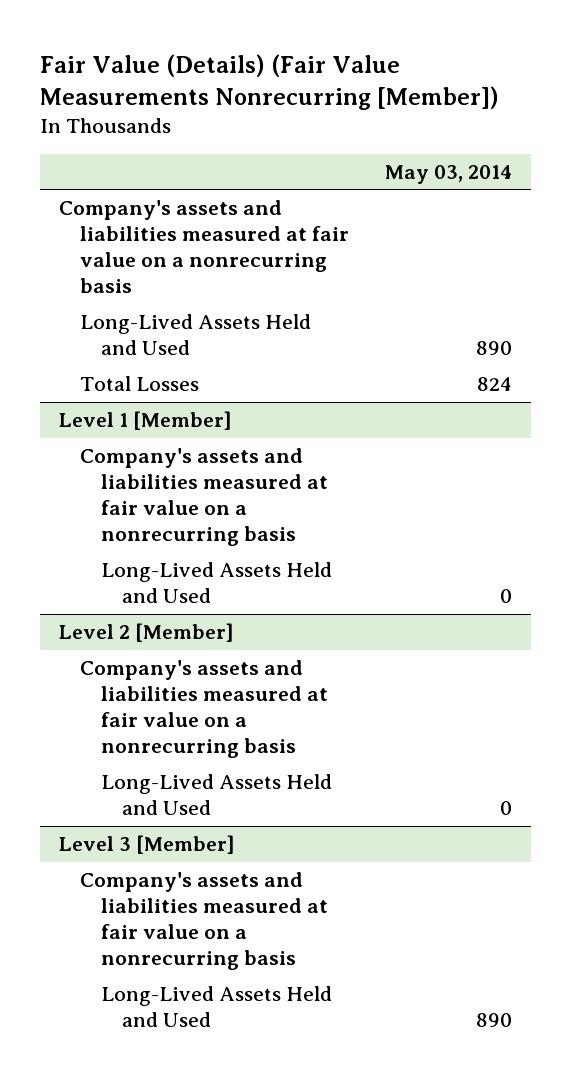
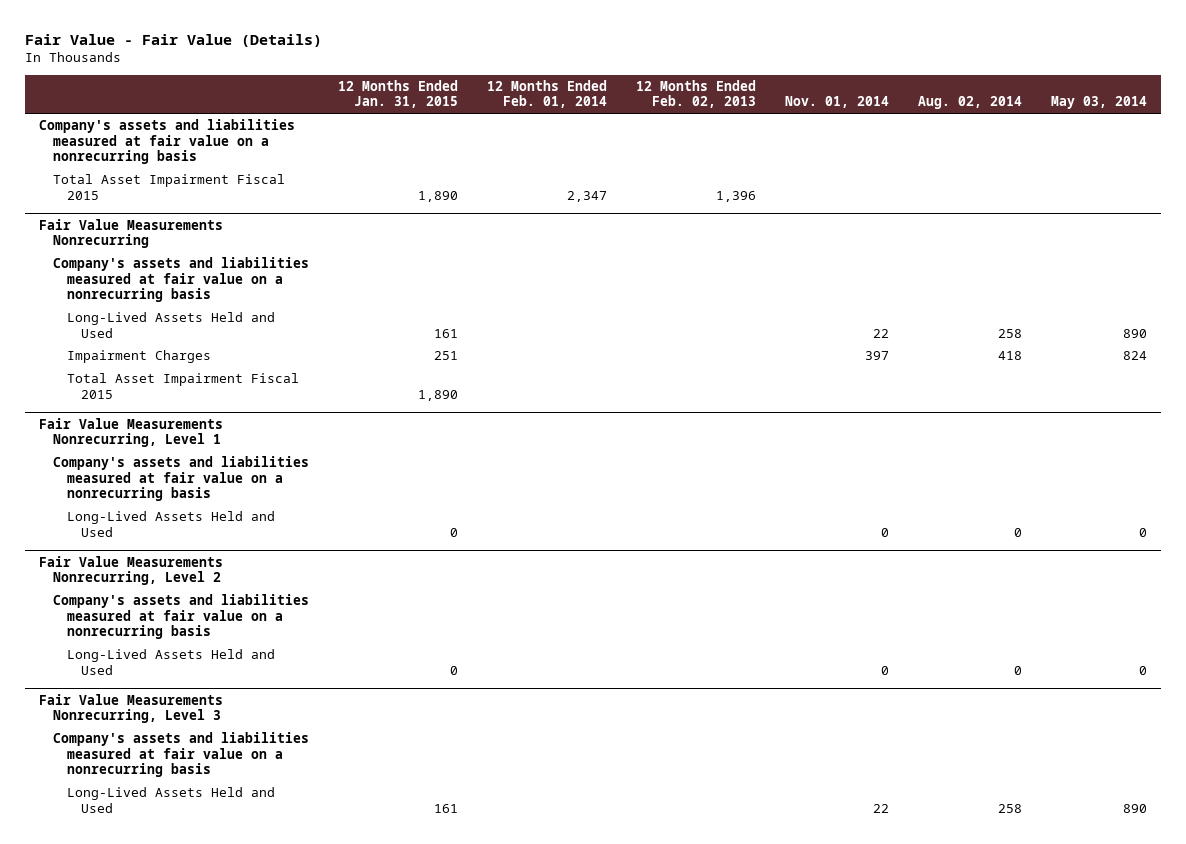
- Fair Value (Details) (Fair Value Measurements Nonrecurring [Member])
+ Fair Value - Fair Value (Details)
- | May 03, 2014
+ | 12 Months Ended Jan. 31, 2015 | 12 Months Ended Feb. 01, 2014 | 12 Months Ended Feb. 02, 2013 | Nov. 01, 2014 | Aug. 02, 2014 | May 03, 2014
+ Total Asset Impairment Fiscal 2015 | 1,890 | 2,347 | 1,396 | | |
+ Fair Value Measurements Nonrecurring
+ Company's assets and liabilities measured at fair value on a nonrecurring basis
- Total Losses | 824
- Level 1 [Member]
+ Impairment Charges | 251 | | | 397 | 418 | 824
+ Total Asset Impairment Fiscal 2015 | 1,890 | | | | |
+ Fair Value Measurements Nonrecurring, Level 1
- Level 2 [Member]
+ Fair Value Measurements Nonrecurring, Level 2
- Level 3 [Member]
+ Fair Value Measurements Nonrecurring, Level 3

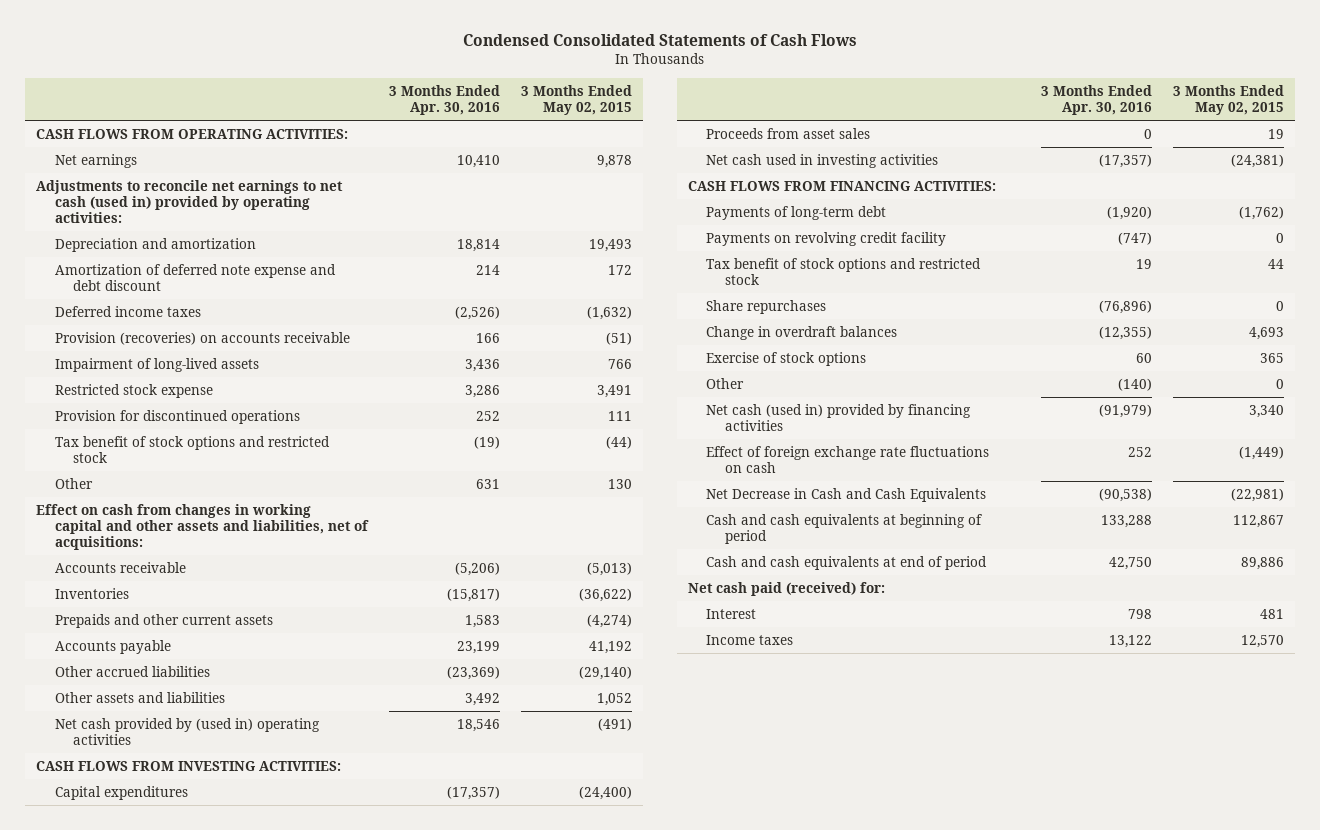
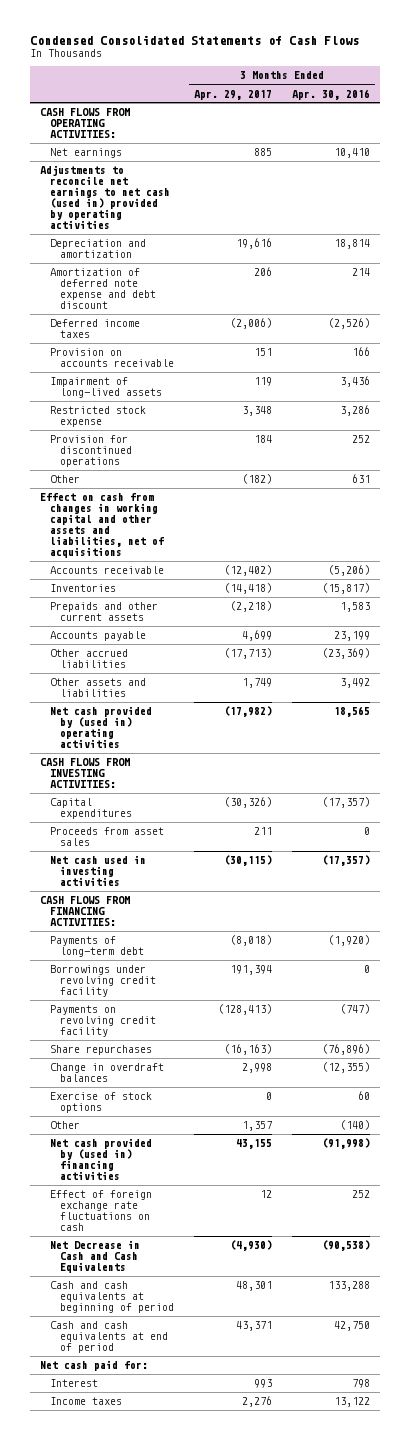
- | 3 Months Ended Apr. 30, 2016 | 3 Months Ended May 02, 2015
+ | 3 Months Ended Apr. 29, 2017 | 3 Months Ended Apr. 30, 2016
- Adjustments to reconcile net earnings to net cash (used in) provided by operating activities:
+ Adjustments to reconcile net earnings to net cash (used in) provided by operating activities
- Provision (recoveries) on accounts receivable | 166 | (51)
+ Provision on accounts receivable | 151 | 166
- Tax benefit of stock options and restricted stock | (19) | (44)
- Effect on cash from changes in working capital and other assets and liabilities, net of acquisitions:
+ Effect on cash from changes in working capital and other assets and liabilities, net of acquisitions
- Net cash provided by (used in) operating activities | 18,546 | (491)
+ Net cash provided by (used in) operating activities | (17,982) | 18,565
+ Borrowings under revolving credit facility | 191,394 | 0
- Tax benefit of stock options and restricted stock | 19 | 44
- Net cash (used in) provided by financing activities | (91,979) | 3,340
+ Net cash provided by (used in) financing activities | 43,155 | (91,998)
- Net cash paid (received) for:
+ Net cash paid for:

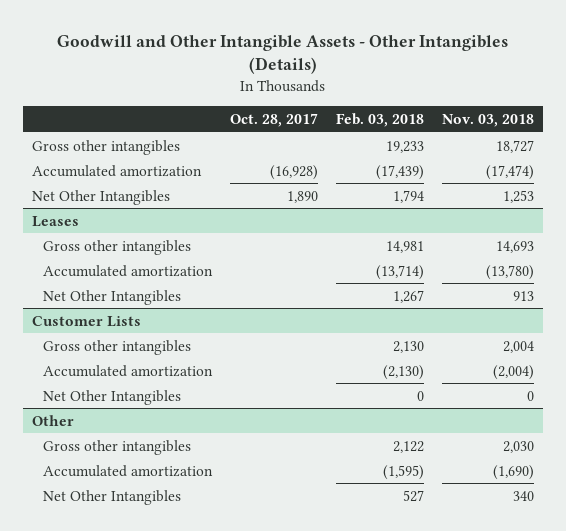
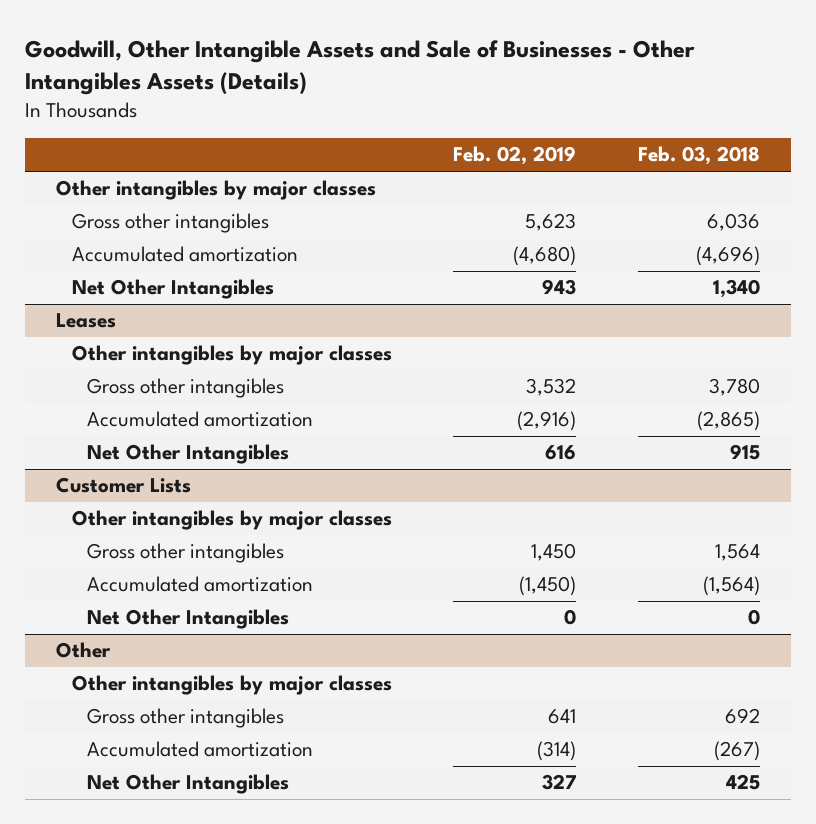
- Goodwill and Other Intangible Assets - Other Intangibles (Details)
+ Goodwill, Other Intangible Assets and Sale of Businesses - Other Intangibles Assets (Details)
- | Oct. 28, 2017 | Feb. 03, 2018 | Nov. 03, 2018
+ | Feb. 02, 2019 | Feb. 03, 2018
- Gross other intangibles | | 19,233 | 18,727
- Accumulated amortization | (16,928) | (17,439) | (17,474)
- Net Other Intangibles | 1,890 | 1,794 | 1,253
+ Other intangibles by major classes
+ Gross other intangibles | 5,623 | 6,036
+ Accumulated amortization | (4,680) | (4,696)
+ Net Other Intangibles | 943 | 1,340
@ Leases
- Gross other intangibles | | 14,981 | 14,693
- Accumulated amortization | | (13,714) | (13,780)
- Net Other Intangibles | | 1,267 | 913
+ Other intangibles by major classes
+ Gross other intangibles | 3,532 | 3,780
+ Accumulated amortization | (2,916) | (2,865)
+ Net Other Intangibles | 616 | 915
@ Customer Lists
- Gross other intangibles | | 2,130 | 2,004
- Accumulated amortization | | (2,130) | (2,004)
+ Other intangibles by major classes
+ Gross other intangibles | 1,450 | 1,564
+ Accumulated amortization | (1,450) | (1,564)
@ Other
- Gross other intangibles | | 2,122 | 2,030
- Accumulated amortization | | (1,595) | (1,690)
- Net Other Intangibles | | 527 | 340
+ Other intangibles by major classes
+ Gross other intangibles | 641 | 692
+ Accumulated amortization | (314) | (267)
+ Net Other Intangibles | 327 | 425

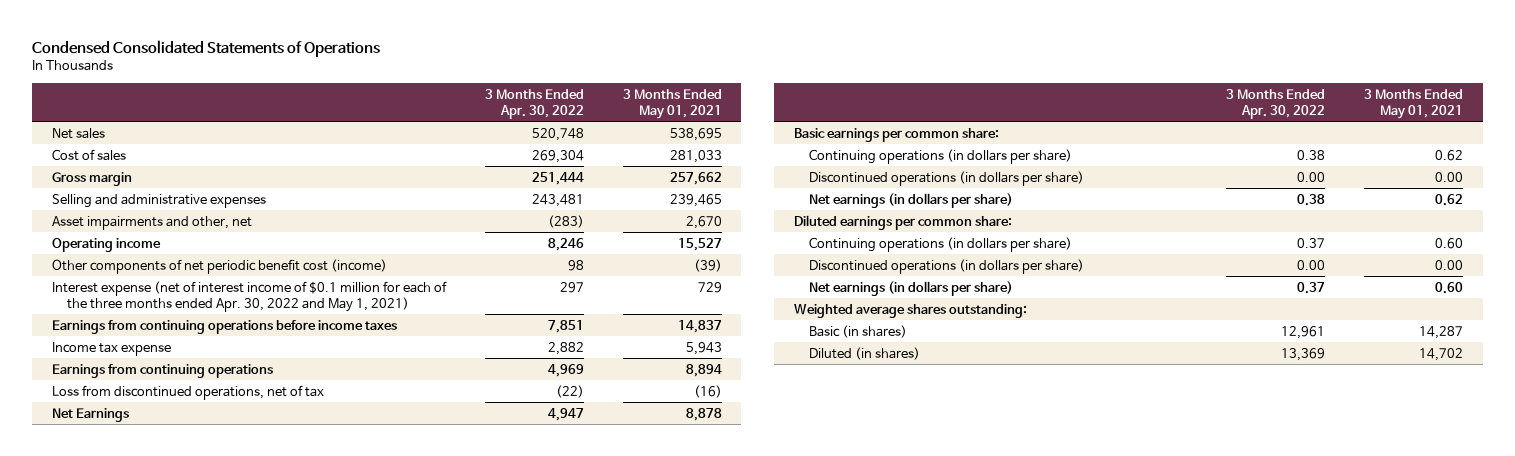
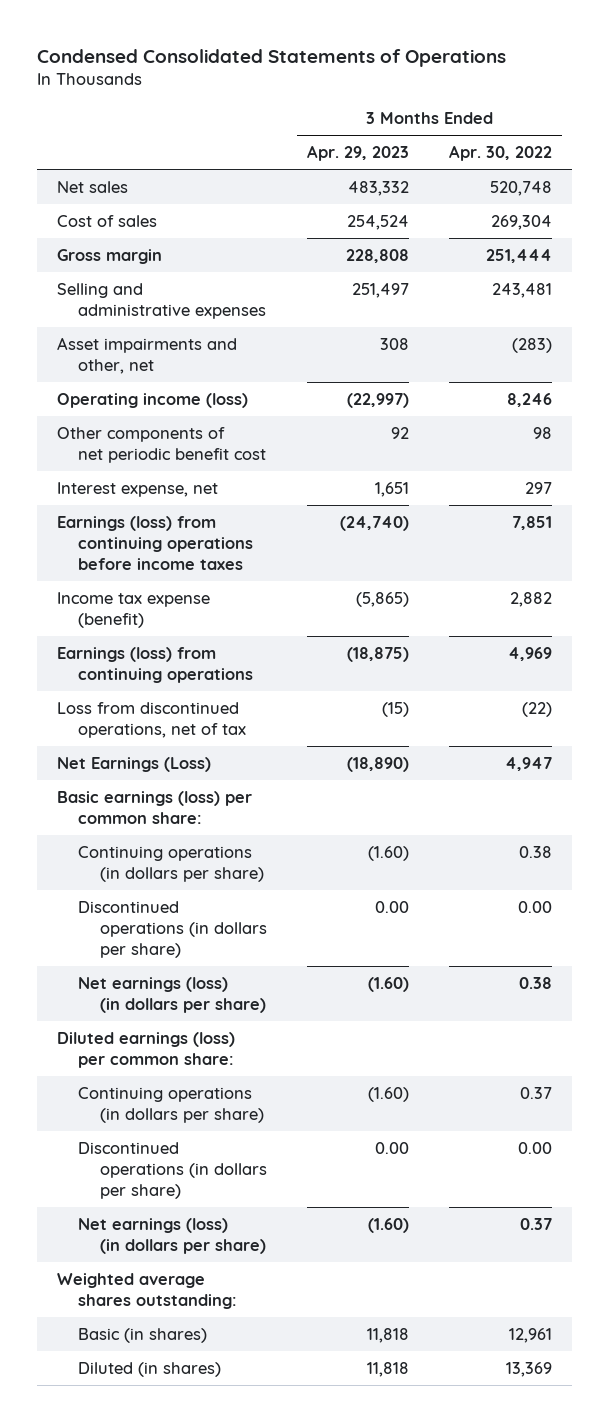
- | 3 Months Ended Apr. 30, 2022 | 3 Months Ended May 01, 2021
+ | 3 Months Ended Apr. 29, 2023 | 3 Months Ended Apr. 30, 2022
- Operating income | 8,246 | 15,527
- Other components of net periodic benefit cost (income) | 98 | (39)
- Interest expense (net of interest income of $0.1 million for each of the three months ended Apr. 30, 2022 and May 1, 2021) | 297 | 729
- Earnings from continuing operations before income taxes | 7,851 | 14,837
- Income tax expense | 2,882 | 5,943
- Earnings from continuing operations | 4,969 | 8,894
+ Operating income (loss) | (22,997) | 8,246
+ Other components of net periodic benefit cost | 92 | 98
+ Interest expense, net | 1,651 | 297
+ Earnings (loss) from continuing operations before income taxes | (24,740) | 7,851
+ Income tax expense (benefit) | (5,865) | 2,882
+ Earnings (loss) from continuing operations | (18,875) | 4,969
- Net Earnings | 4,947 | 8,878
- Basic earnings per common share:
+ Net Earnings (Loss) | (18,890) | 4,947
+ Basic earnings (loss) per common share:
- Net earnings (in dollars per share) | 0.38 | 0.62
- Diluted earnings per common share:
+ Net earnings (loss) (in dollars per share) | (1.60) | 0.38
+ Diluted earnings (loss) per common share:
- Net earnings (in dollars per share) | 0.37 | 0.60
+ Net earnings (loss) (in dollars per share) | (1.60) | 0.37

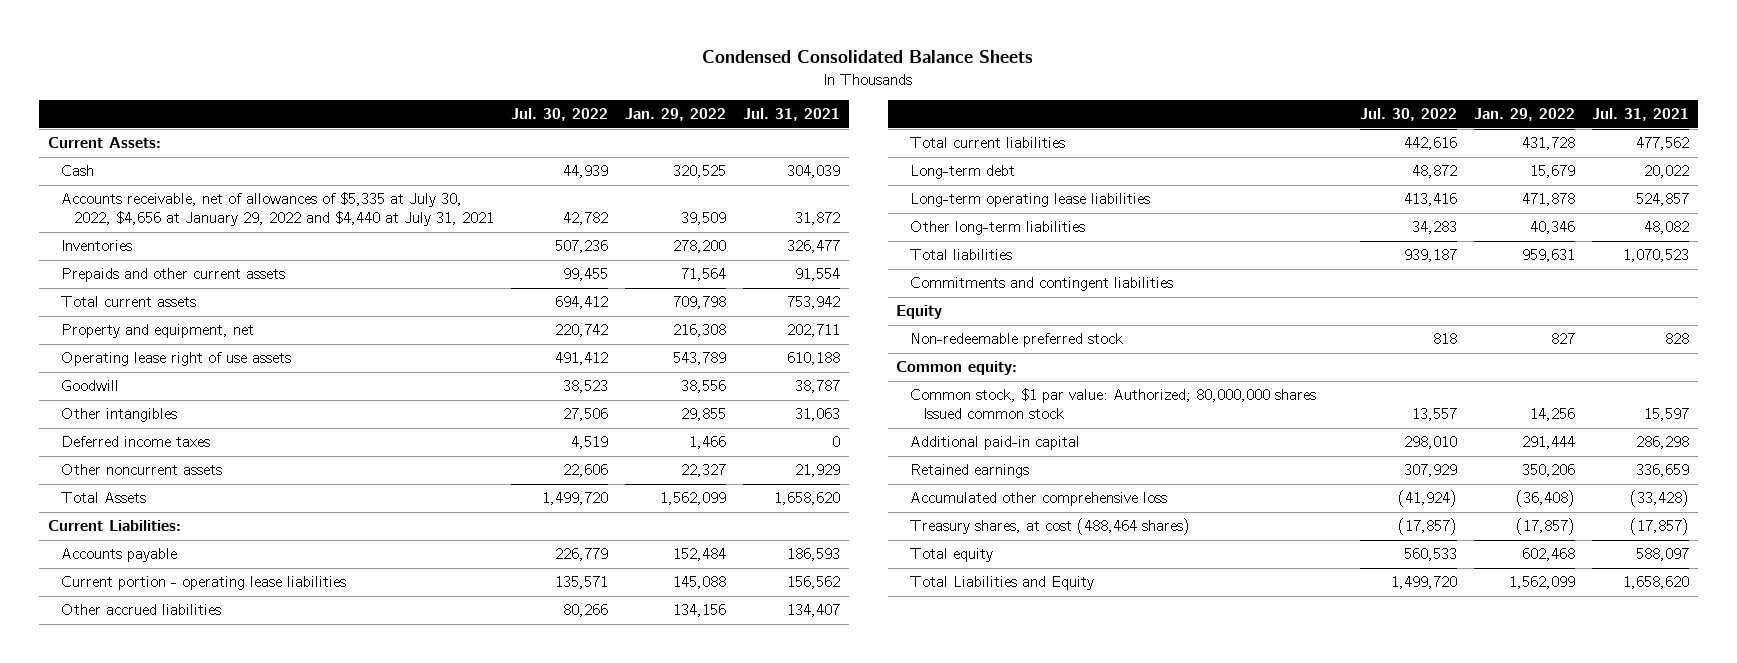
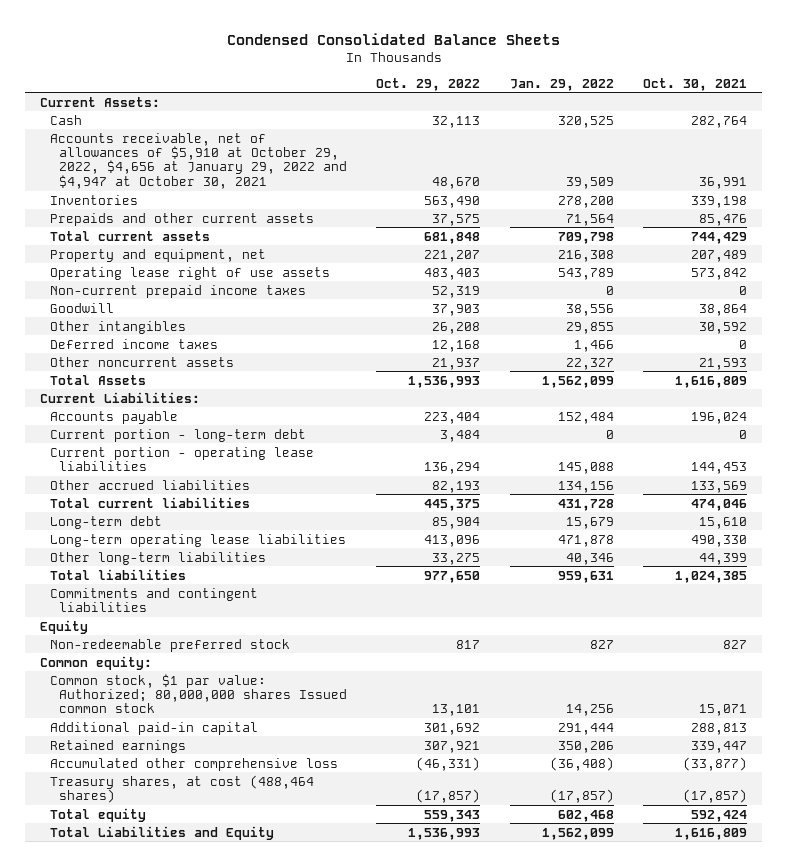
- | Jul. 30, 2022 | Jan. 29, 2022 | Jul. 31, 2021
+ | Oct. 29, 2022 | Jan. 29, 2022 | Oct. 30, 2021
- Accounts receivable, net of allowances of $5,335 at July 30, 2022, $4,656 at January 29, 2022 and $4,440 at July 31, 2021 | 42,782 | 39,509 | 31,872
+ Accounts receivable, net of allowances of $5,910 at October 29, 2022, $4,656 at January 29, 2022 and $4,947 at October 30, 2021 | 48,670 | 39,509 | 36,991
+ Non-current prepaid income taxes | 52,319 | 0 | 0
+ Current portion - long-term debt | 3,484 | 0 | 0

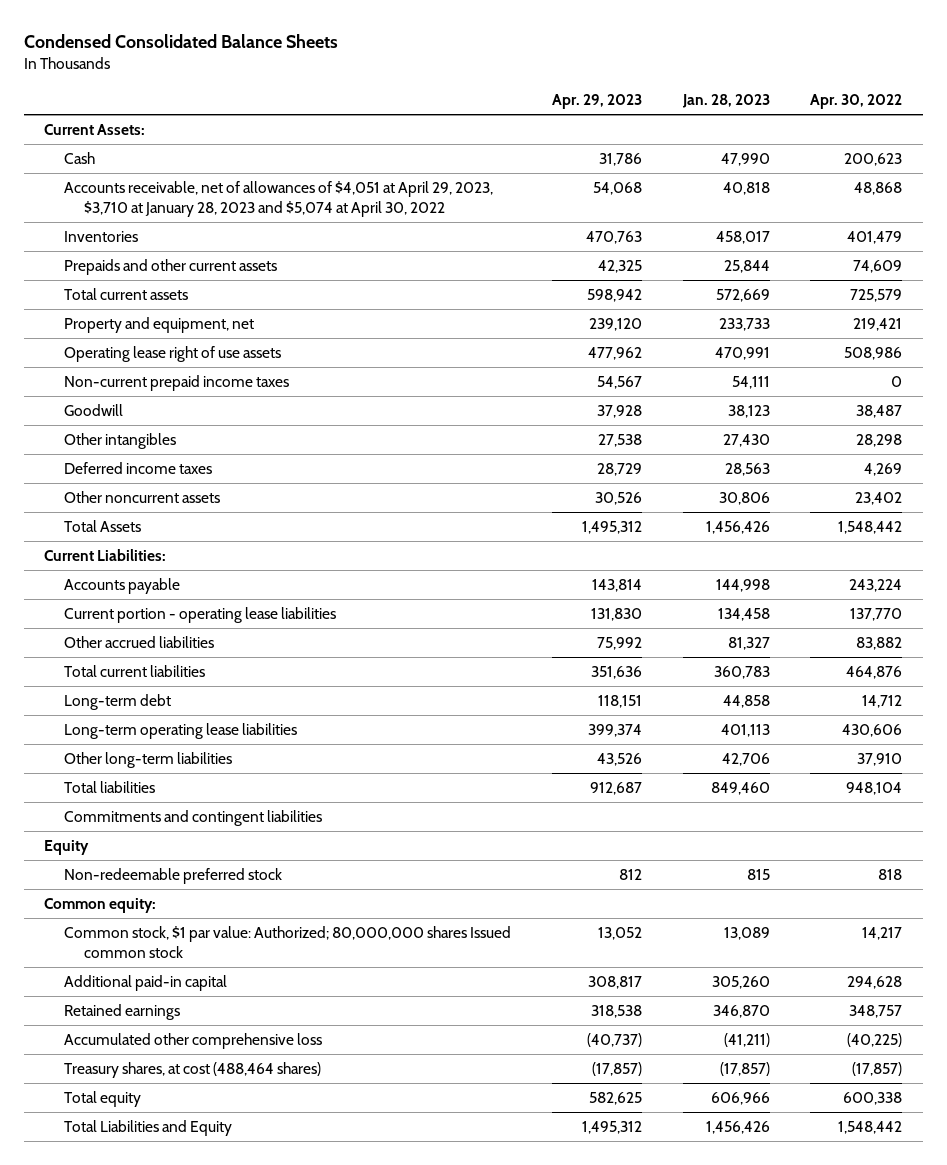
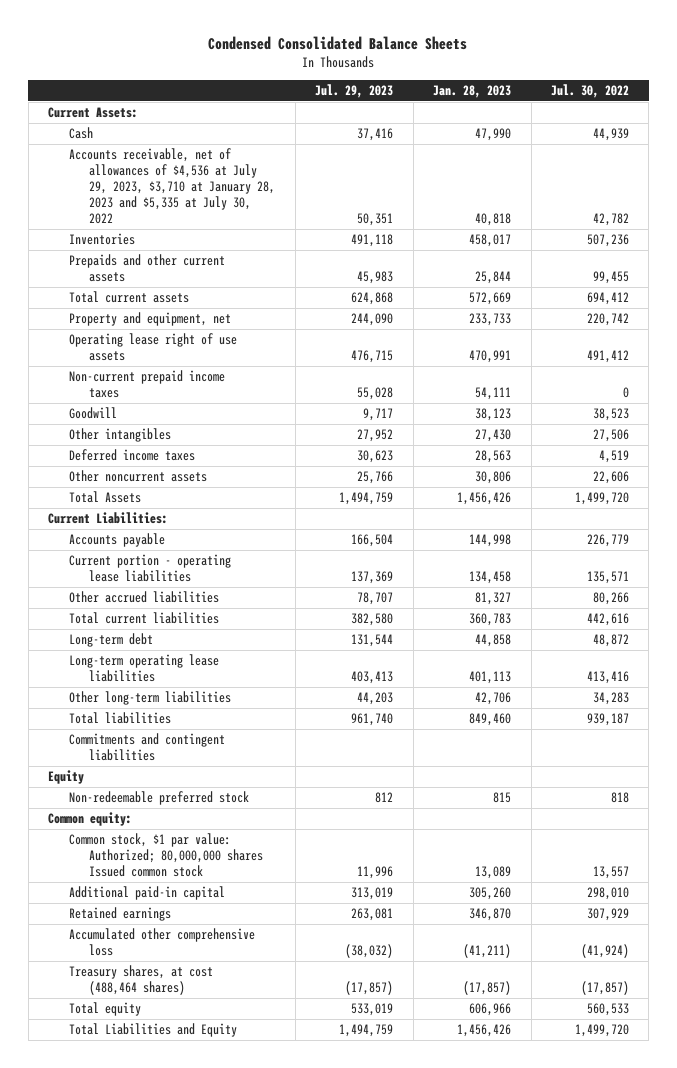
- | Apr. 29, 2023 | Jan. 28, 2023 | Apr. 30, 2022
+ | Jul. 29, 2023 | Jan. 28, 2023 | Jul. 30, 2022
- Accounts receivable, net of allowances of $4,051 at April 29, 2023, $3,710 at January 28, 2023 and $5,074 at April 30, 2022 | 54,068 | 40,818 | 48,868
+ Accounts receivable, net of allowances of $4,536 at July 29, 2023, $3,710 at January 28, 2023 and $5,335 at July 30, 2022 | 50,351 | 40,818 | 42,782

